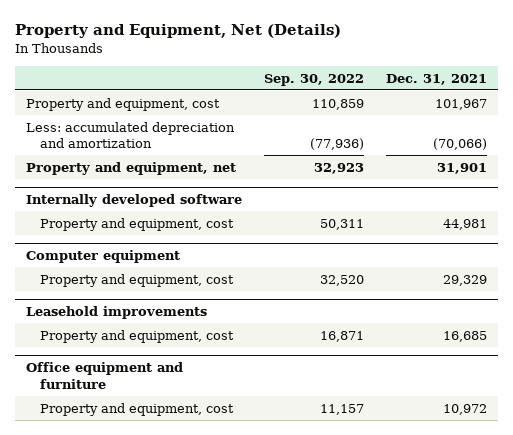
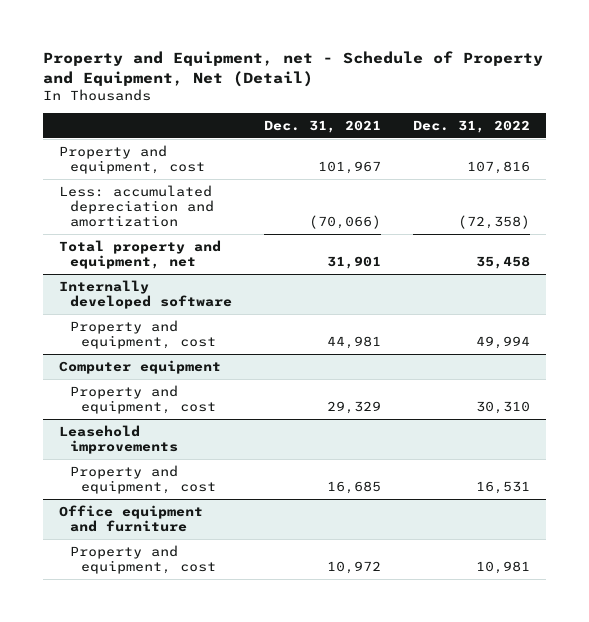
- Property and Equipment, Net (Details)
+ Property and Equipment, net - Schedule of Property and Equipment, Net (Detail)
- | Sep. 30, 2022 | Dec. 31, 2021
+ | Dec. 31, 2021 | Dec. 31, 2022
- Property and equipment, net | 32,923 | 31,901
+ Total property and equipment, net | 31,901 | 35,458

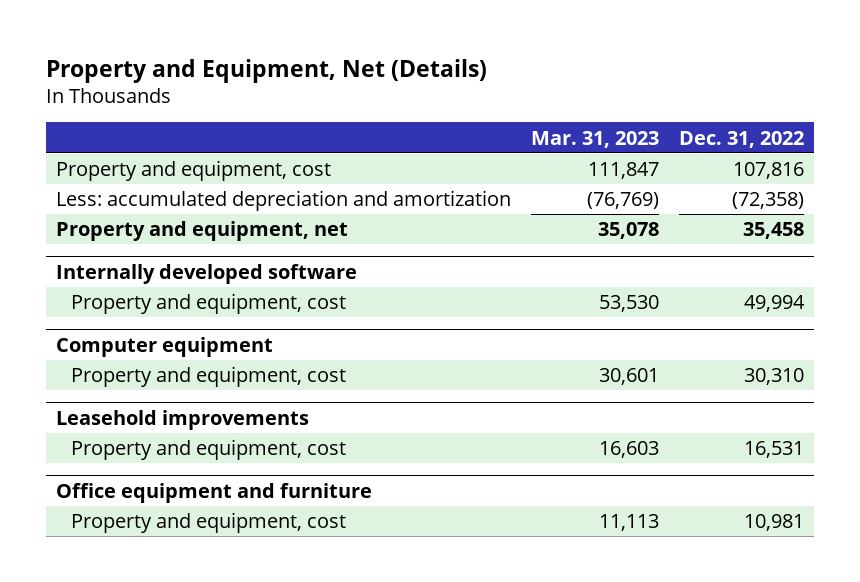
- Property and Equipment, net - Schedule of Property and Equipment, Net (Detail)
+ Property and Equipment, Net (Details)
- | Dec. 31, 2021 | Dec. 31, 2022
+ | Mar. 31, 2023 | Dec. 31, 2022
- Total property and equipment, net | 31,901 | 35,458
+ Property and equipment, net | 35,078 | 35,458

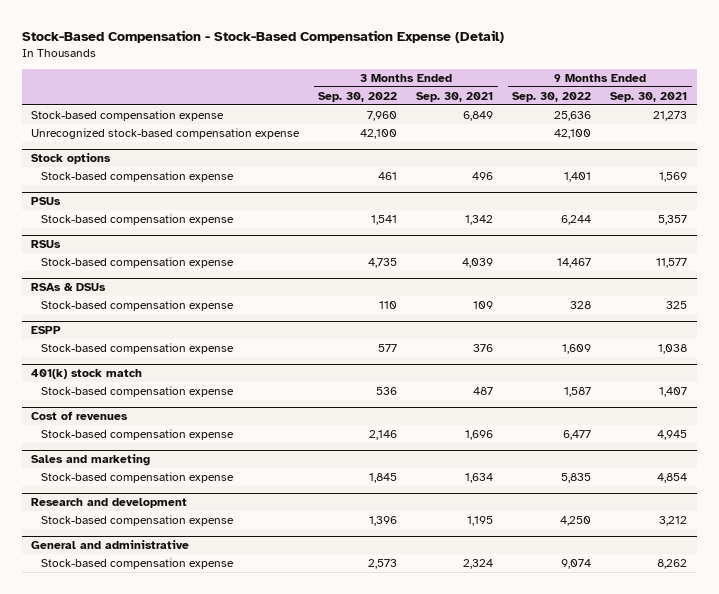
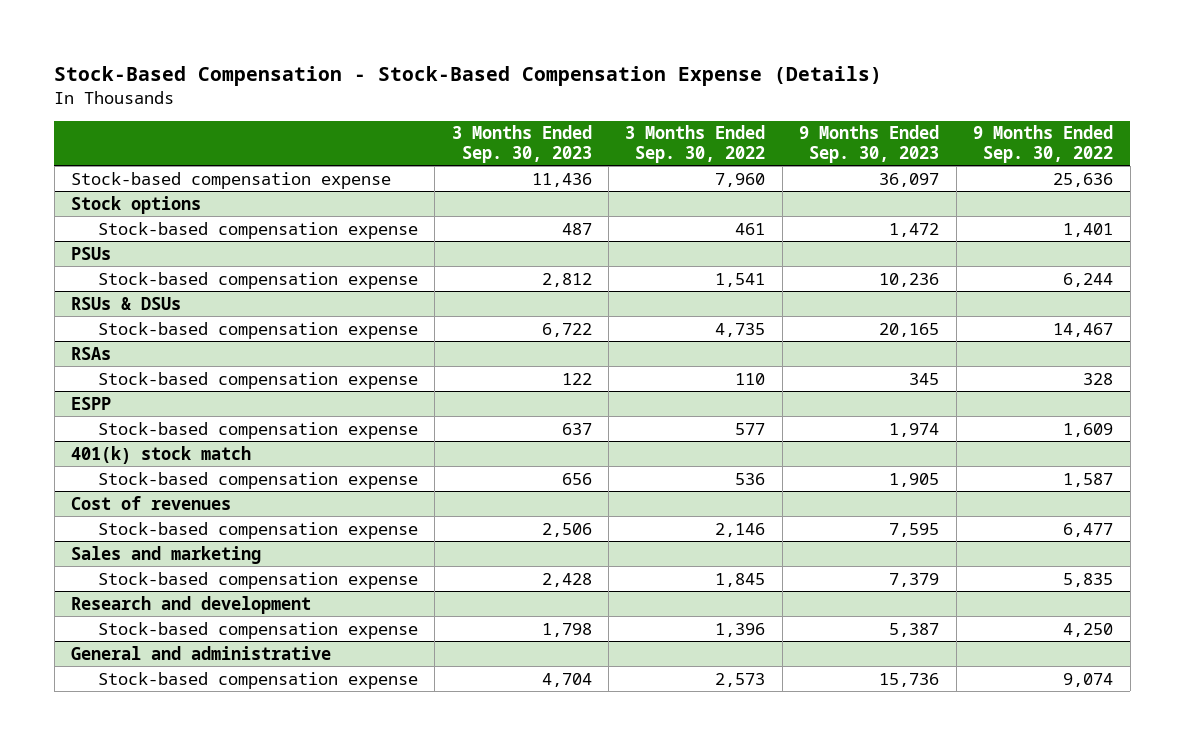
- Stock-Based Compensation - Stock-Based Compensation Expense (Detail)
+ Stock-Based Compensation - Stock-Based Compensation Expense (Details)
- | 3 Months Ended Sep. 30, 2022 | 3 Months Ended Sep. 30, 2021 | 9 Months Ended Sep. 30, 2022 | 9 Months Ended Sep. 30, 2021
+ | 3 Months Ended Sep. 30, 2023 | 3 Months Ended Sep. 30, 2022 | 9 Months Ended Sep. 30, 2023 | 9 Months Ended Sep. 30, 2022
- Unrecognized stock-based compensation expense | 42,100 | | 42,100 |
- RSUs
+ RSUs & DSUs
- RSAs & DSUs
+ RSAs

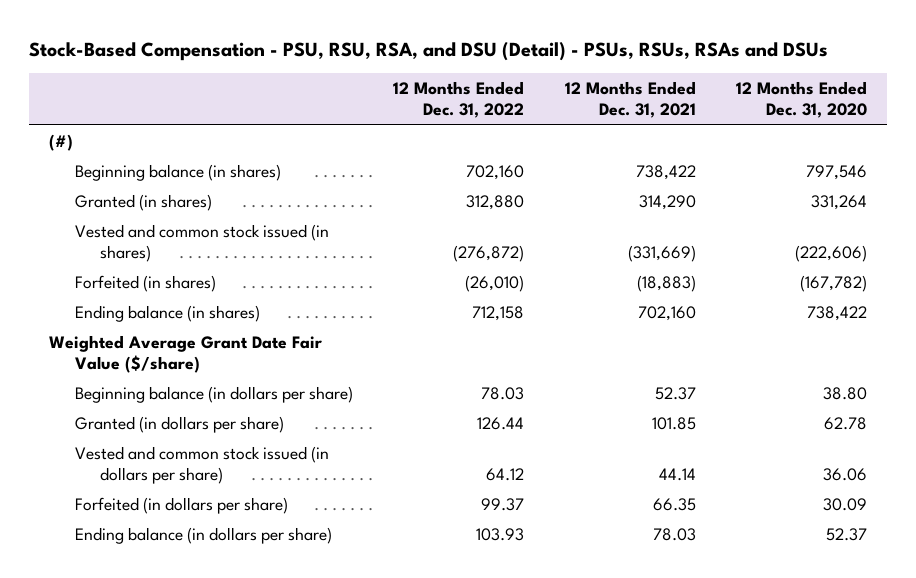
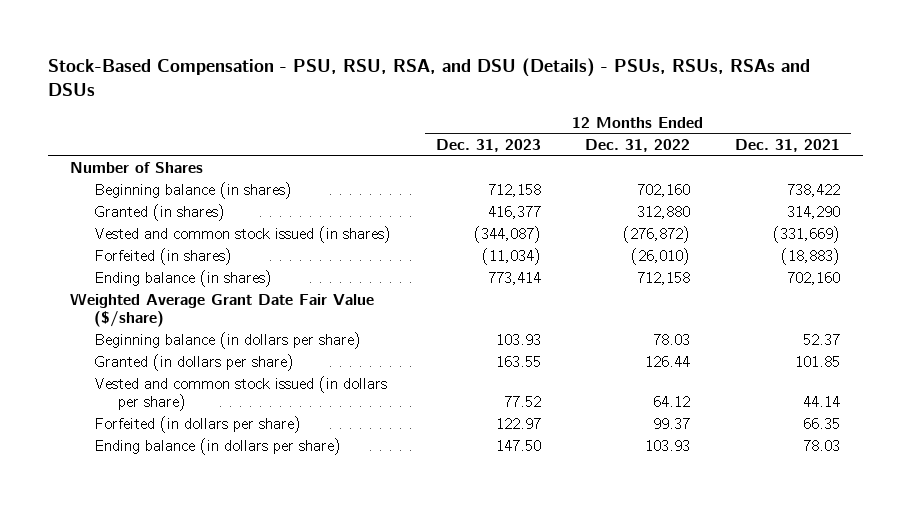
- Stock-Based Compensation - PSU, RSU, RSA, and DSU (Detail) - PSUs, RSUs, RSAs and DSUs
+ Stock-Based Compensation - PSU, RSU, RSA, and DSU (Details) - PSUs, RSUs, RSAs and DSUs
- | 12 Months Ended Dec. 31, 2022 | 12 Months Ended Dec. 31, 2021 | 12 Months Ended Dec. 31, 2020
+ | 12 Months Ended Dec. 31, 2023 | 12 Months Ended Dec. 31, 2022 | 12 Months Ended Dec. 31, 2021
- (#)
+ Number of Shares

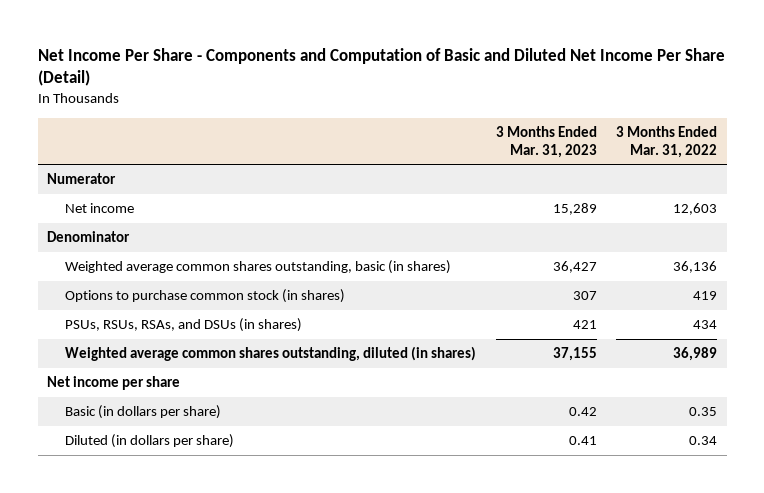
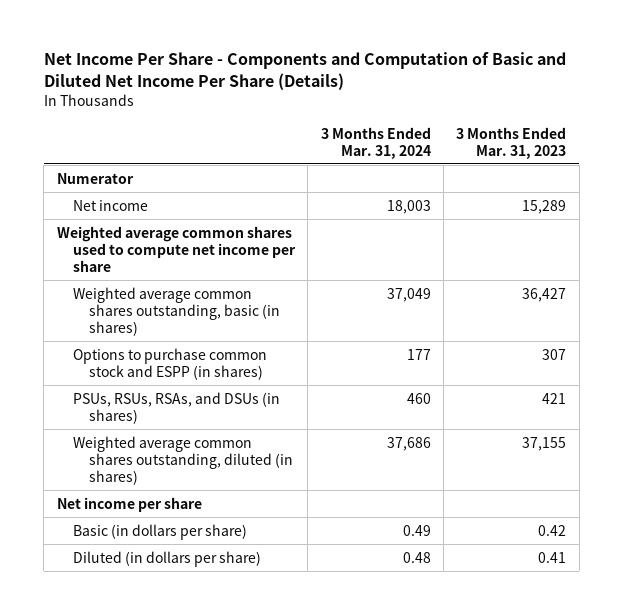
- Net Income Per Share - Components and Computation of Basic and Diluted Net Income Per Share (Detail)
+ Net Income Per Share - Components and Computation of Basic and Diluted Net Income Per Share (Details)
- | 3 Months Ended Mar. 31, 2023 | 3 Months Ended Mar. 31, 2022
+ | 3 Months Ended Mar. 31, 2024 | 3 Months Ended Mar. 31, 2023
- Denominator
+ Weighted average common shares used to compute net income per share
- Options to purchase common stock (in shares) | 307 | 419
+ Options to purchase common stock and ESPP (in shares) | 177 | 307

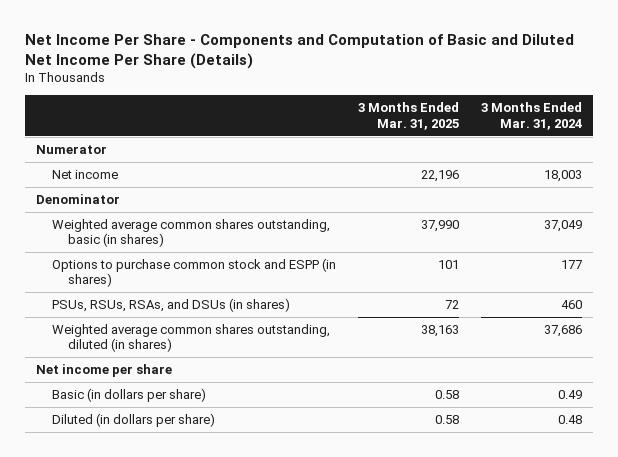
- | 3 Months Ended Mar. 31, 2024 | 3 Months Ended Mar. 31, 2023
+ | 3 Months Ended Mar. 31, 2025 | 3 Months Ended Mar. 31, 2024
- Weighted average common shares used to compute net income per share
+ Denominator

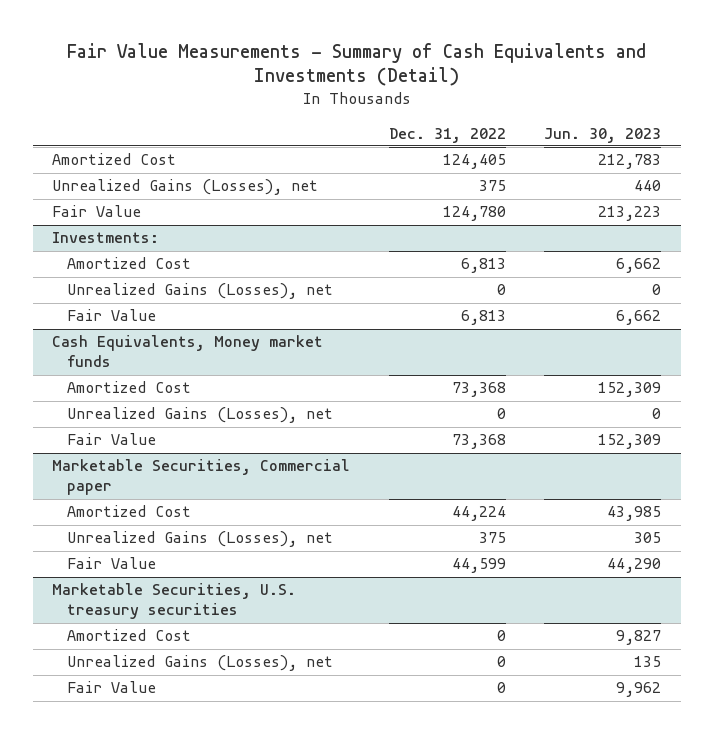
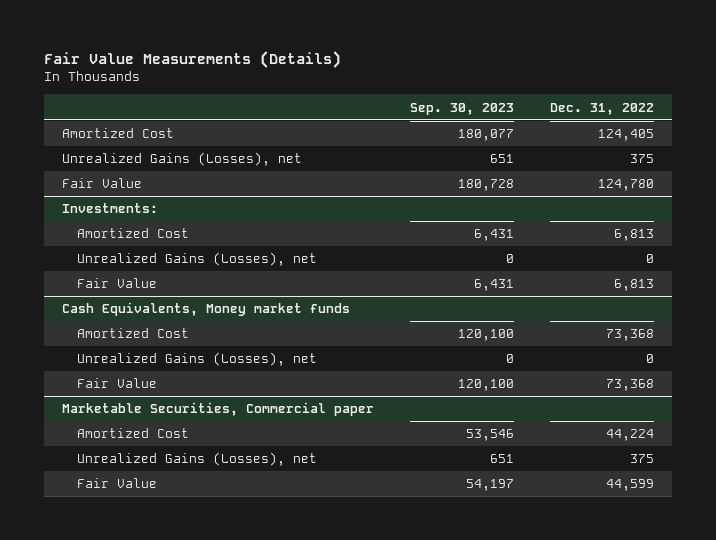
- Fair Value Measurements - Summary of Cash Equivalents and Investments (Detail)
+ Fair Value Measurements (Details)
- | Dec. 31, 2022 | Jun. 30, 2023
+ | Sep. 30, 2023 | Dec. 31, 2022
- Marketable Securities, U.S. treasury securities
- Amortized Cost | 0 | 9,827
- Unrealized Gains (Losses), net | 0 | 135
- Fair Value | 0 | 9,962

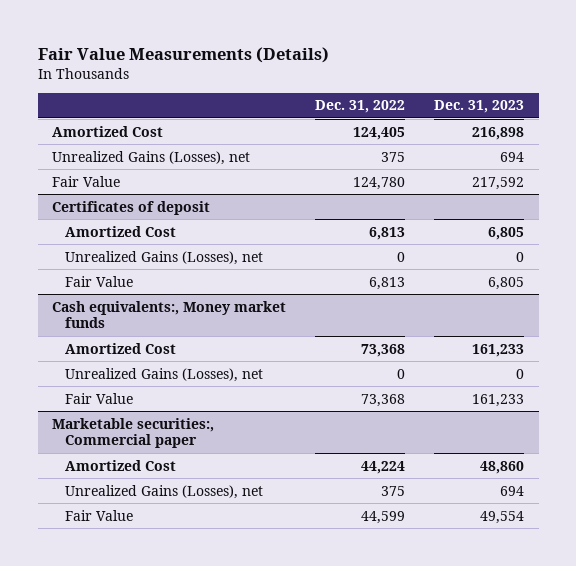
- | Sep. 30, 2023 | Dec. 31, 2022
+ | Dec. 31, 2022 | Dec. 31, 2023
- Investments:
+ Certificates of deposit
- Cash Equivalents, Money market funds
+ Cash equivalents:, Money market funds
- Marketable Securities, Commercial paper
+ Marketable securities:, Commercial paper

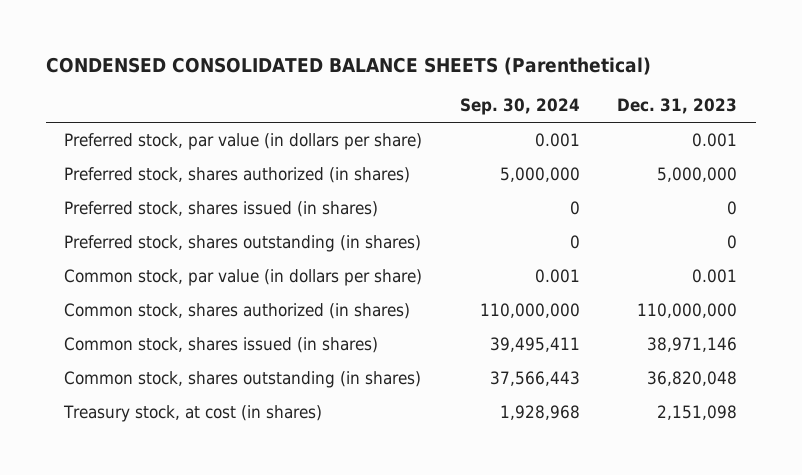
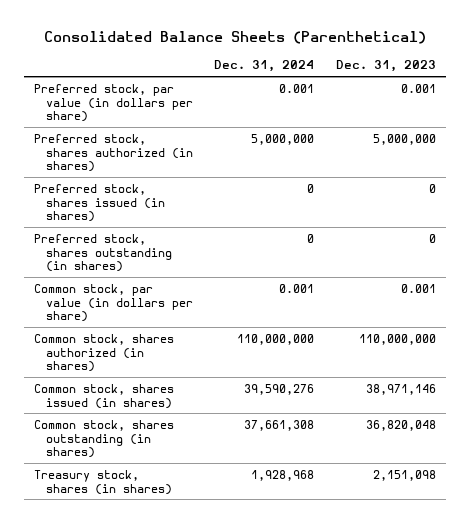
- CONDENSED CONSOLIDATED BALANCE SHEETS (Parenthetical)
+ Consolidated Balance Sheets (Parenthetical)
- | Sep. 30, 2024 | Dec. 31, 2023
+ | Dec. 31, 2024 | Dec. 31, 2023
- Treasury stock, at cost (in shares) | 1,928,968 | 2,151,098
+ Treasury stock, shares (in shares) | 1,928,968 | 2,151,098

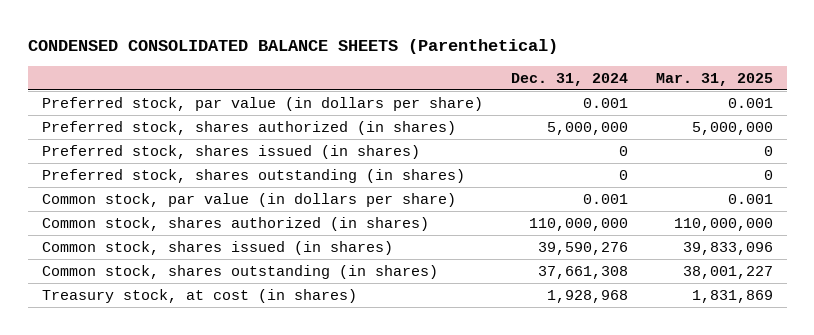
- Consolidated Balance Sheets (Parenthetical)
+ CONDENSED CONSOLIDATED BALANCE SHEETS (Parenthetical)
- | Dec. 31, 2024 | Dec. 31, 2023
+ | Dec. 31, 2024 | Mar. 31, 2025
- Treasury stock, shares (in shares) | 1,928,968 | 2,151,098
+ Treasury stock, at cost (in shares) | 1,928,968 | 1,831,869

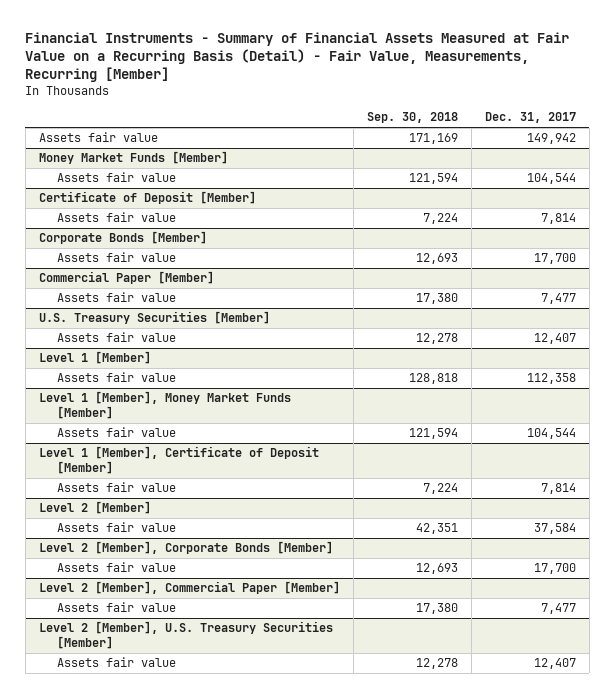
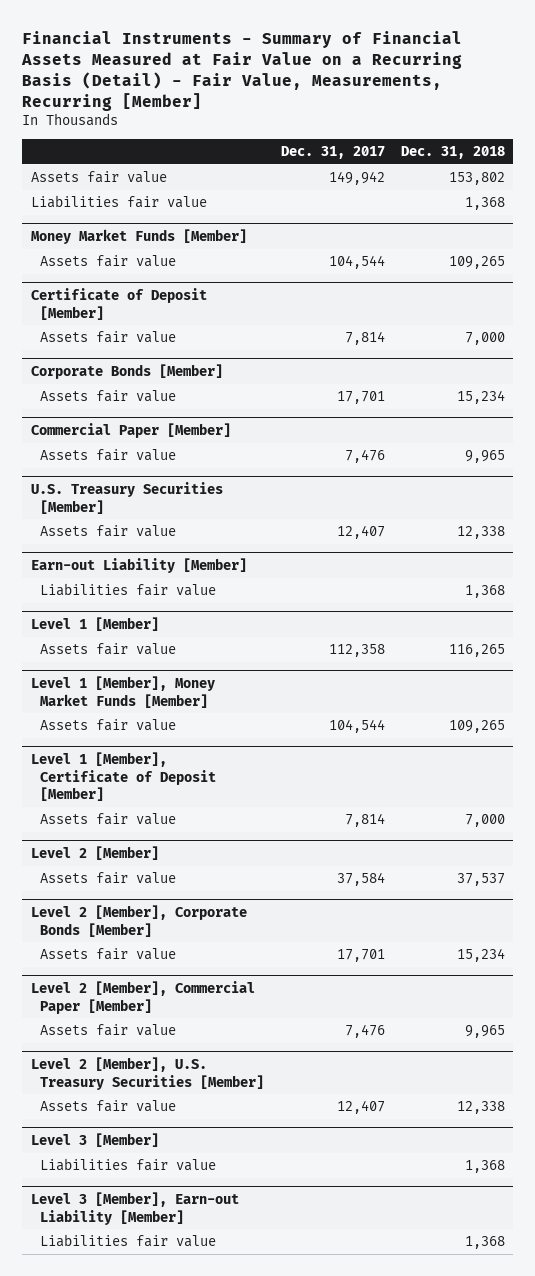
- | Sep. 30, 2018 | Dec. 31, 2017
+ | Dec. 31, 2017 | Dec. 31, 2018
+ Liabilities fair value | | 1,368
@ Corporate Bonds [Member]
- Assets fair value | 12,693 | 17,700
+ Assets fair value | 17,701 | 15,234
@ Commercial Paper [Member]
- Assets fair value | 17,380 | 7,477
+ Assets fair value | 7,476 | 9,965
+ Earn-out Liability [Member]
+ Liabilities fair value | | 1,368
@ Level 2 [Member], Corporate Bonds [Member]
- Assets fair value | 12,693 | 17,700
+ Assets fair value | 17,701 | 15,234
@ Level 2 [Member], Commercial Paper [Member]
- Assets fair value | 17,380 | 7,477
+ Assets fair value | 7,476 | 9,965
+ Level 3 [Member]
+ Liabilities fair value | | 1,368
+ Level 3 [Member], Earn-out Liability [Member]
+ Liabilities fair value | | 1,368

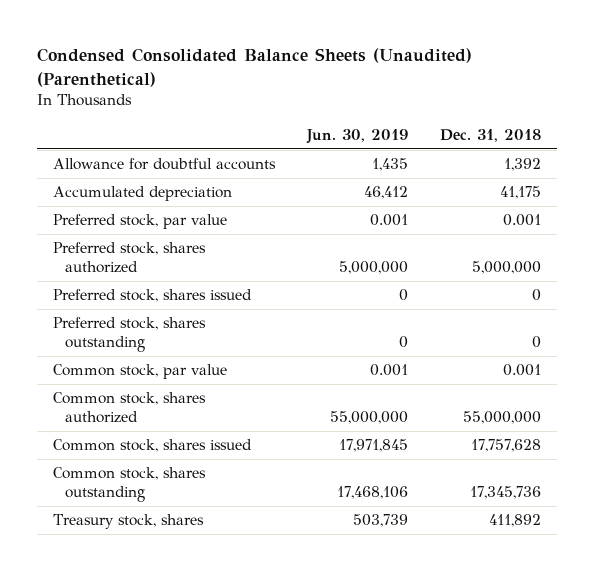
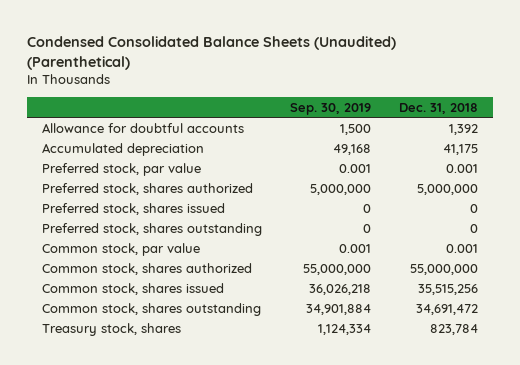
- | Jun. 30, 2019 | Dec. 31, 2018
+ | Sep. 30, 2019 | Dec. 31, 2018
- Common stock, shares issued | 17,971,845 | 17,757,628
- Common stock, shares outstanding | 17,468,106 | 17,345,736
- Treasury stock, shares | 503,739 | 411,892
+ Common stock, shares issued | 36,026,218 | 35,515,256
+ Common stock, shares outstanding | 34,901,884 | 34,691,472
+ Treasury stock, shares | 1,124,334 | 823,784

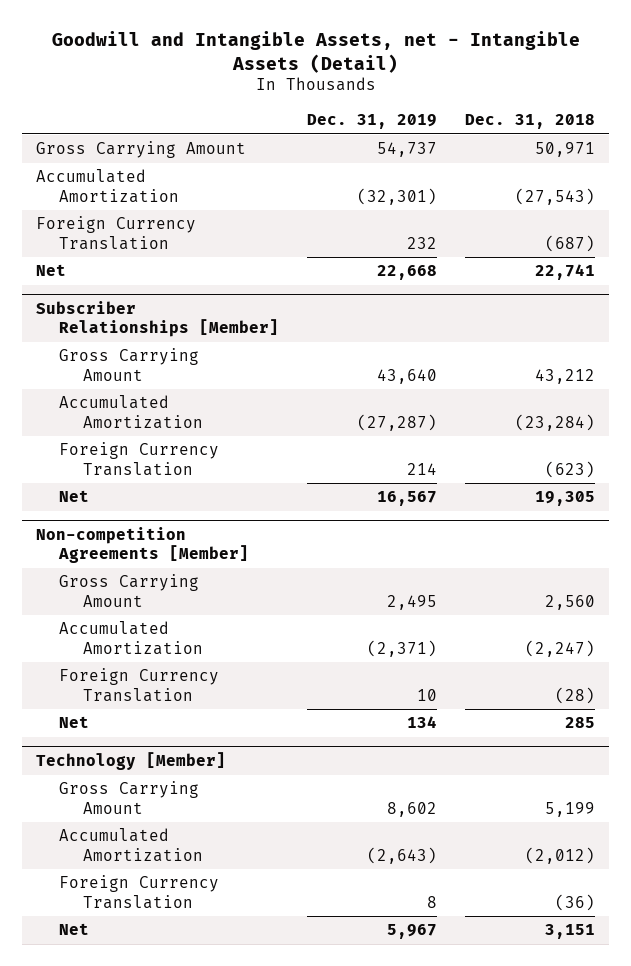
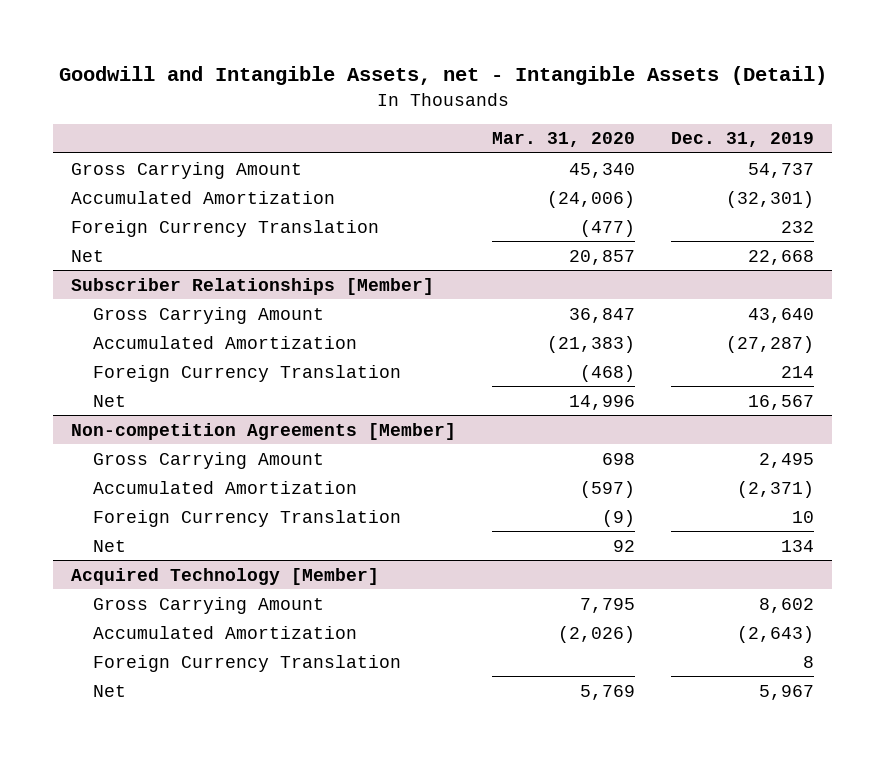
- | Dec. 31, 2019 | Dec. 31, 2018
+ | Mar. 31, 2020 | Dec. 31, 2019
- Technology [Member]
+ Acquired Technology [Member]

